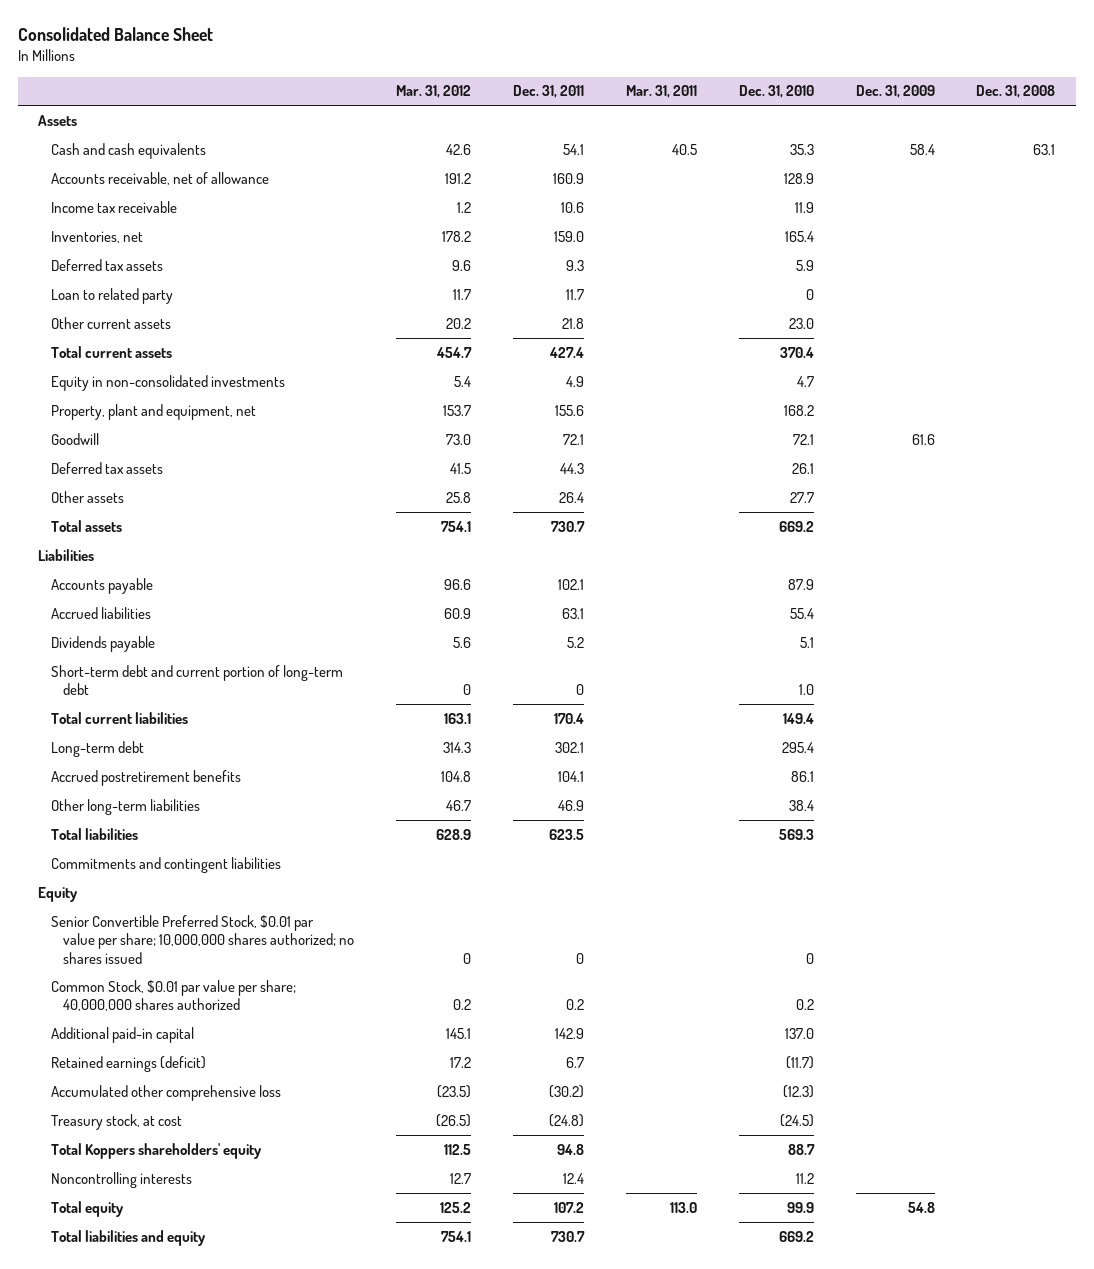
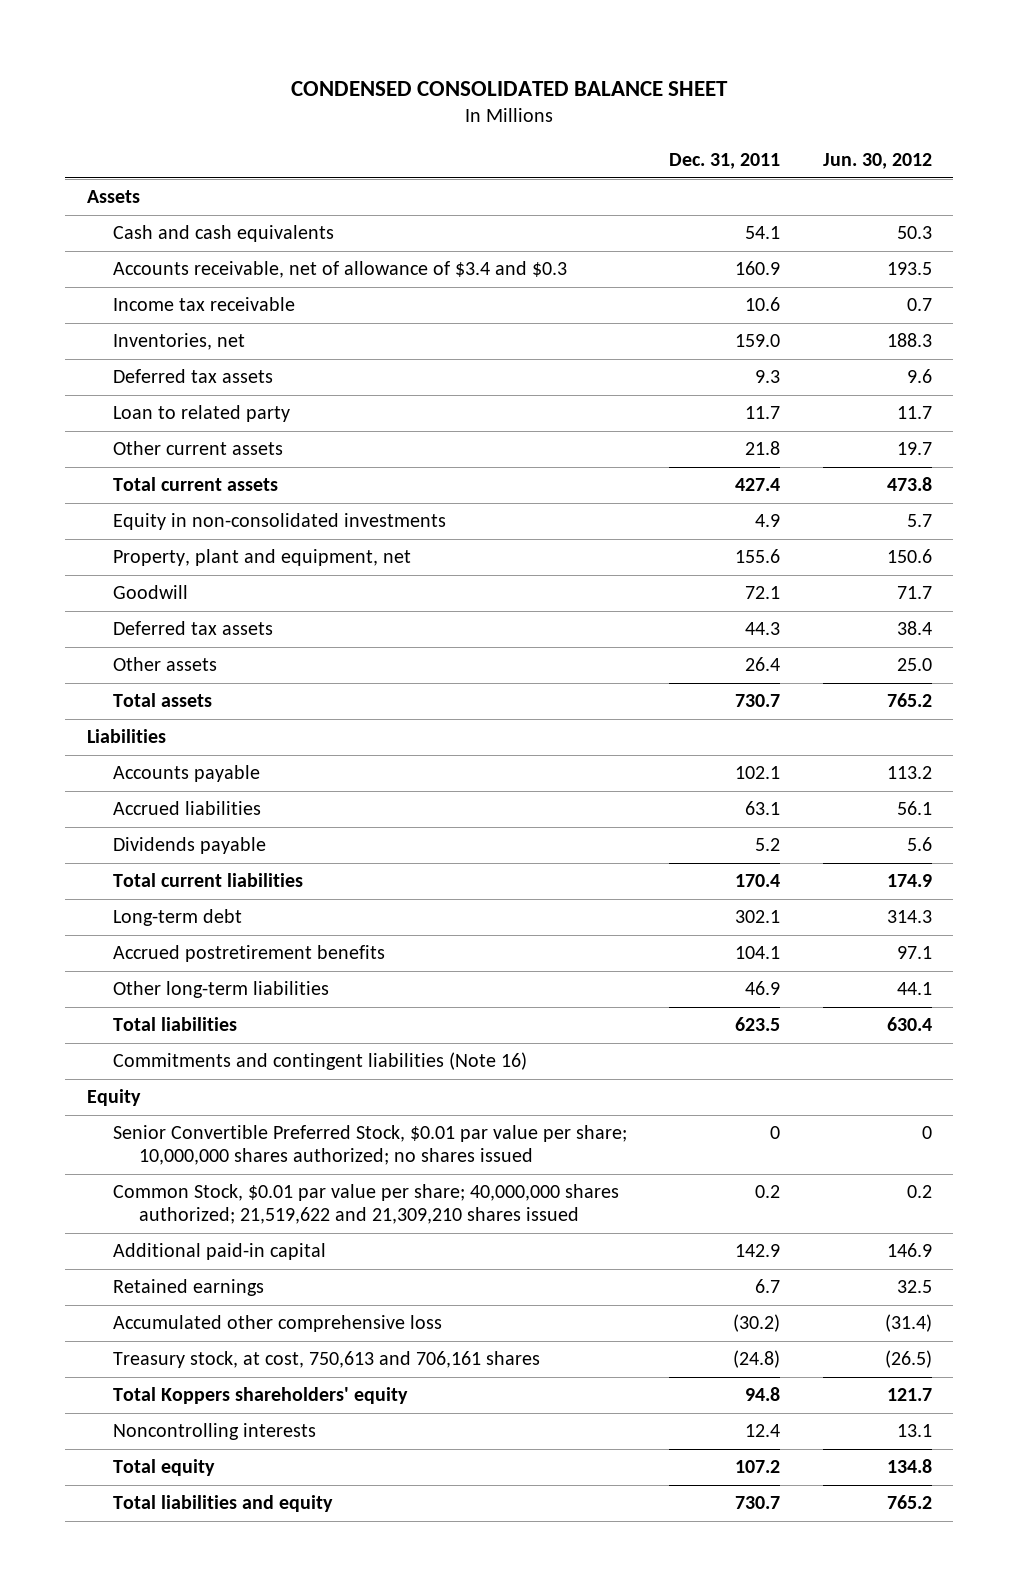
- Consolidated Balance Sheet
+ CONDENSED CONSOLIDATED BALANCE SHEET
- | Mar. 31, 2012 | Dec. 31, 2011 | Mar. 31, 2011 | Dec. 31, 2010 | Dec. 31, 2009 | Dec. 31, 2008
+ | Dec. 31, 2011 | Jun. 30, 2012
- Accounts receivable, net of allowance | 191.2 | 160.9 | | 128.9 | |
+ Accounts receivable, net of allowance of $3.4 and $0.3 | 160.9 | 193.5
- Short-term debt and current portion of long-term debt | 0 | 0 | | 1.0 | |
- Commitments and contingent liabilities
+ Commitments and contingent liabilities (Note 16)
- Common Stock, $0.01 par value per share; 40,000,000 shares authorized | 0.2 | 0.2 | | 0.2 | |
+ Common Stock, $0.01 par value per share; 40,000,000 shares authorized; 21,519,622 and 21,309,210 shares issued | 0.2 | 0.2
- Retained earnings (deficit) | 17.2 | 6.7 | | (11.7) | |
+ Retained earnings | 6.7 | 32.5
- Treasury stock, at cost | (26.5) | (24.8) | | (24.5) | |
+ Treasury stock, at cost, 750,613 and 706,161 shares | (24.8) | (26.5)

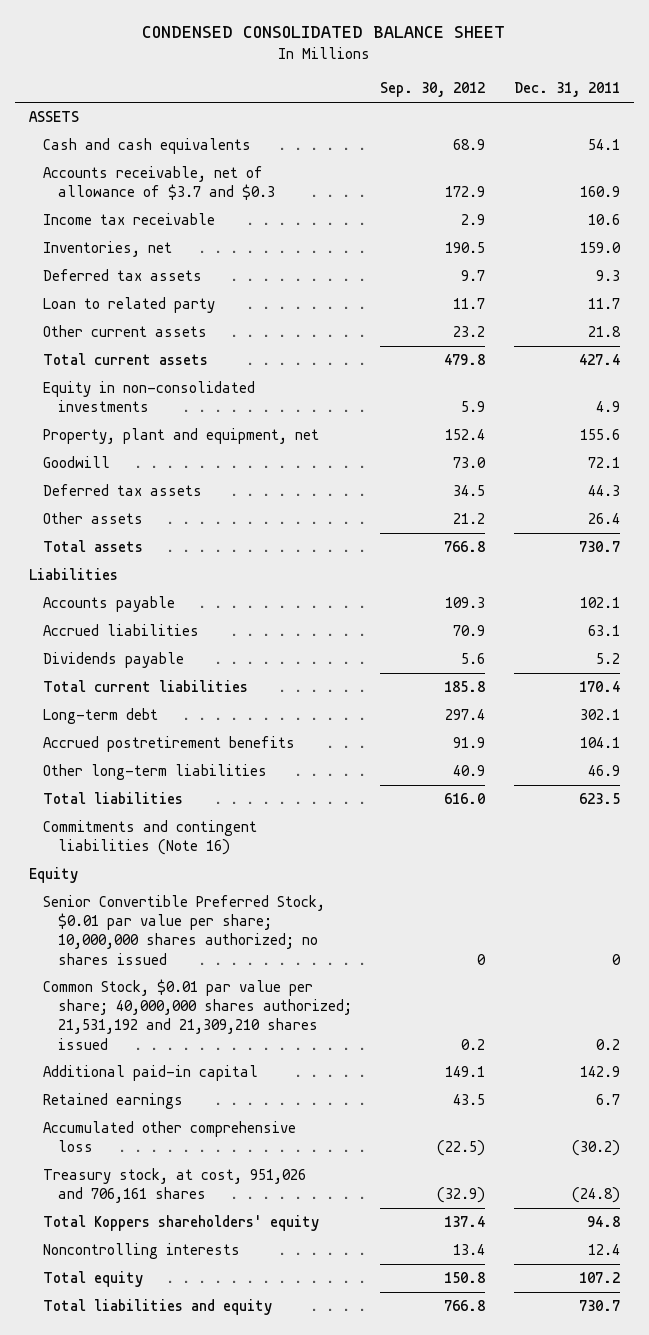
- | Dec. 31, 2011 | Jun. 30, 2012
+ | Sep. 30, 2012 | Dec. 31, 2011
- Assets
+ ASSETS
- Accounts receivable, net of allowance of $3.4 and $0.3 | 160.9 | 193.5
+ Accounts receivable, net of allowance of $3.7 and $0.3 | 172.9 | 160.9
- Common Stock, $0.01 par value per share; 40,000,000 shares authorized; 21,519,622 and 21,309,210 shares issued | 0.2 | 0.2
+ Common Stock, $0.01 par value per share; 40,000,000 shares authorized; 21,531,192 and 21,309,210 shares issued | 0.2 | 0.2
- Treasury stock, at cost, 750,613 and 706,161 shares | (24.8) | (26.5)
+ Treasury stock, at cost, 951,026 and 706,161 shares | (32.9) | (24.8)

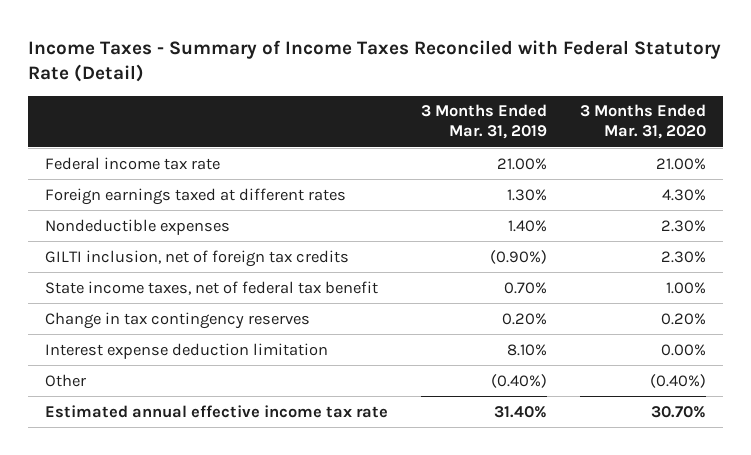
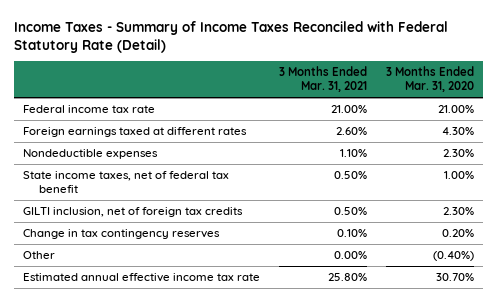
- | 3 Months Ended Mar. 31, 2019 | 3 Months Ended Mar. 31, 2020
+ | 3 Months Ended Mar. 31, 2021 | 3 Months Ended Mar. 31, 2020
moved down: GILTI inclusion, net of foreign tax credits | 0.50% | 2.30%
- Interest expense deduction limitation | 8.10% | 0.00%

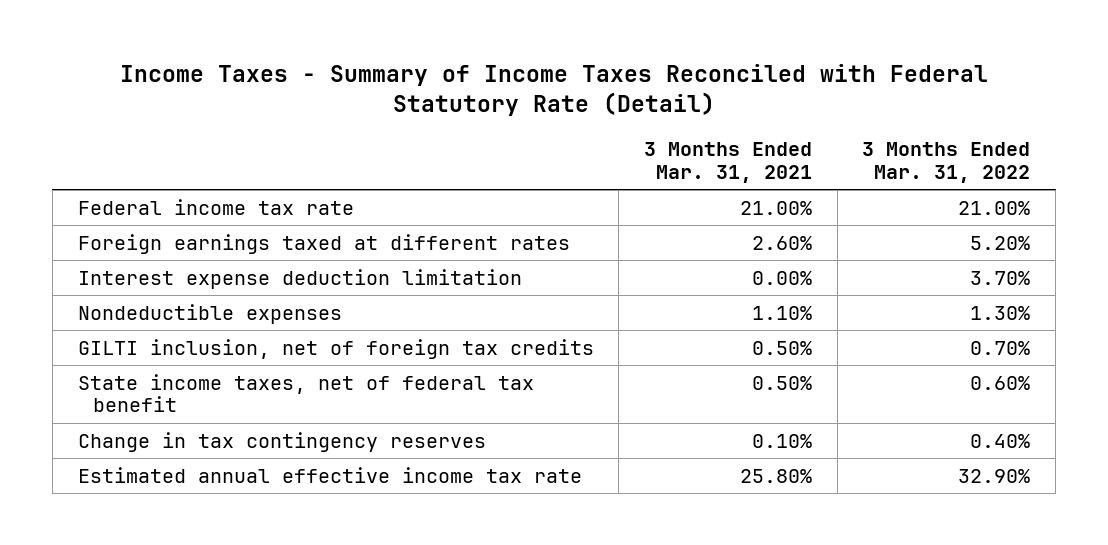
- | 3 Months Ended Mar. 31, 2021 | 3 Months Ended Mar. 31, 2020
+ | 3 Months Ended Mar. 31, 2021 | 3 Months Ended Mar. 31, 2022
+ Interest expense deduction limitation | 0.00% | 3.70%
moved down: State income taxes, net of federal tax benefit | 0.50% | 0.60%
- Other | 0.00% | (0.40%)

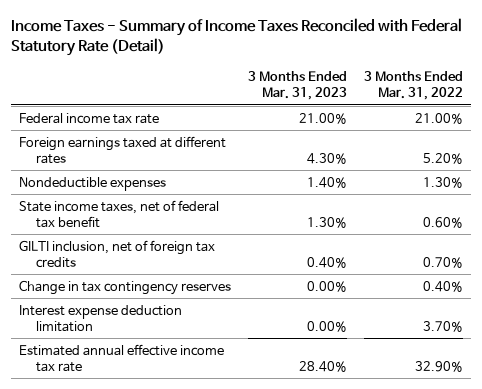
- | 3 Months Ended Mar. 31, 2021 | 3 Months Ended Mar. 31, 2022
+ | 3 Months Ended Mar. 31, 2023 | 3 Months Ended Mar. 31, 2022
moved down: GILTI inclusion, net of foreign tax credits | 0.40% | 0.70%
moved down: Interest expense deduction limitation | 0.00% | 3.70%

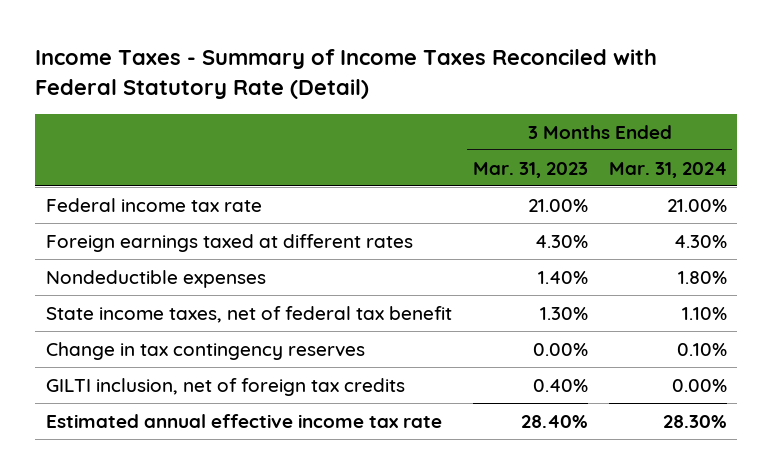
- | 3 Months Ended Mar. 31, 2023 | 3 Months Ended Mar. 31, 2022
+ | 3 Months Ended Mar. 31, 2023 | 3 Months Ended Mar. 31, 2024
- Interest expense deduction limitation | 0.00% | 3.70%
moved down: GILTI inclusion, net of foreign tax credits | 0.40% | 0.00%

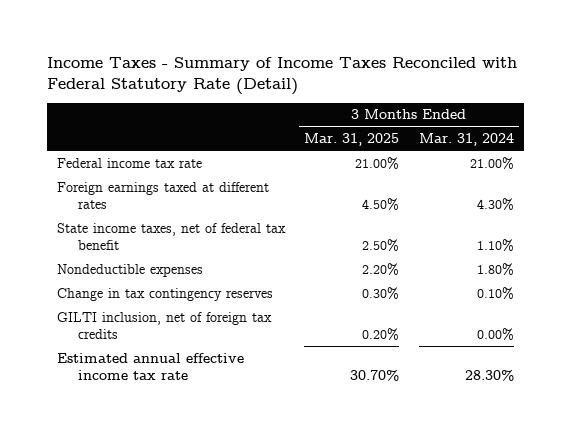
- | 3 Months Ended Mar. 31, 2023 | 3 Months Ended Mar. 31, 2024
+ | 3 Months Ended Mar. 31, 2025 | 3 Months Ended Mar. 31, 2024
moved down: Nondeductible expenses | 2.20% | 1.80%

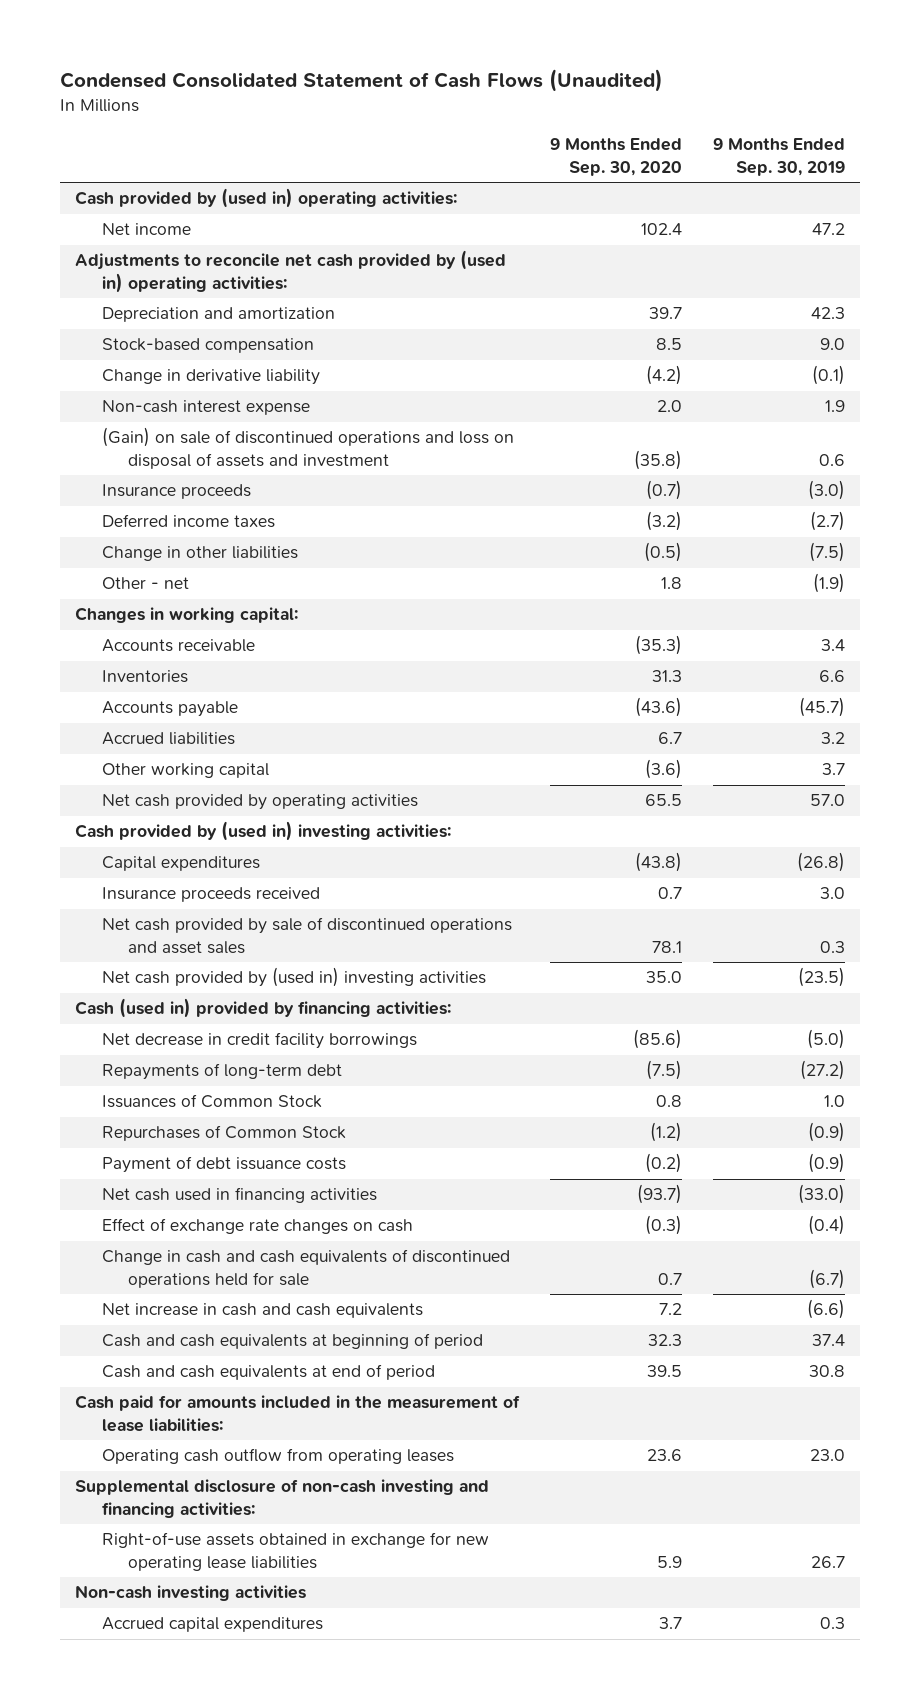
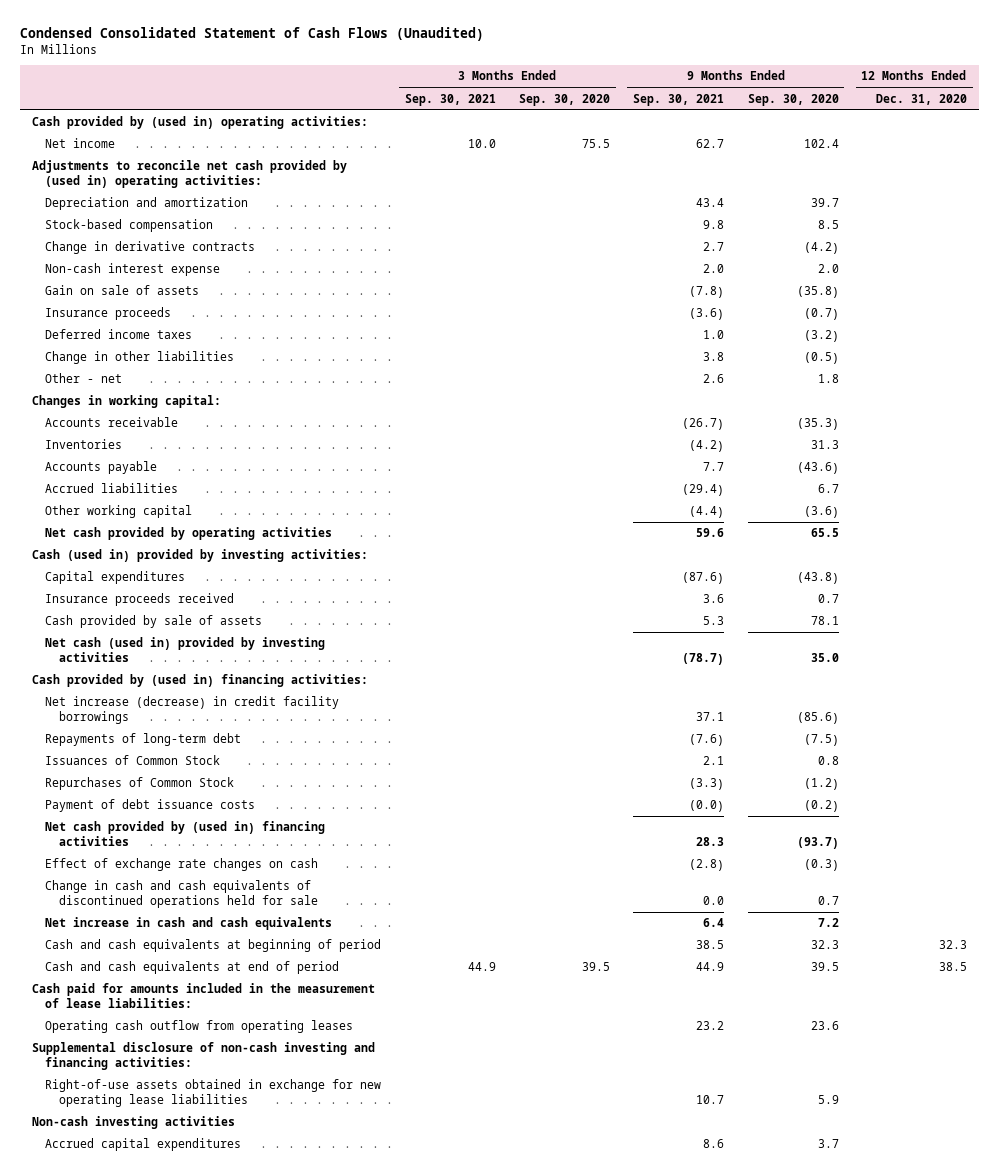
- | 9 Months Ended Sep. 30, 2020 | 9 Months Ended Sep. 30, 2019
+ | 3 Months Ended Sep. 30, 2021 | 3 Months Ended Sep. 30, 2020 | 9 Months Ended Sep. 30, 2021 | 9 Months Ended Sep. 30, 2020 | 12 Months Ended Dec. 31, 2020
- Change in derivative liability | (4.2) | (0.1)
+ Change in derivative contracts | | | 2.7 | (4.2) |
- (Gain) on sale of discontinued operations and loss on disposal of assets and investment | (35.8) | 0.6
+ Gain on sale of assets | | | (7.8) | (35.8) |
- Cash provided by (used in) investing activities:
+ Cash (used in) provided by investing activities:
- Net cash provided by sale of discontinued operations and asset sales | 78.1 | 0.3
- Net cash provided by (used in) investing activities | 35.0 | (23.5)
- Cash (used in) provided by financing activities:
- Net decrease in credit facility borrowings | (85.6) | (5.0)
+ Cash provided by sale of assets | | | 5.3 | 78.1 |
+ Net cash (used in) provided by investing activities | | | (78.7) | 35.0 |
+ Cash provided by (used in) financing activities:
+ Net increase (decrease) in credit facility borrowings | | | 37.1 | (85.6) |
- Net cash used in financing activities | (93.7) | (33.0)
+ Net cash provided by (used in) financing activities | | | 28.3 | (93.7) |

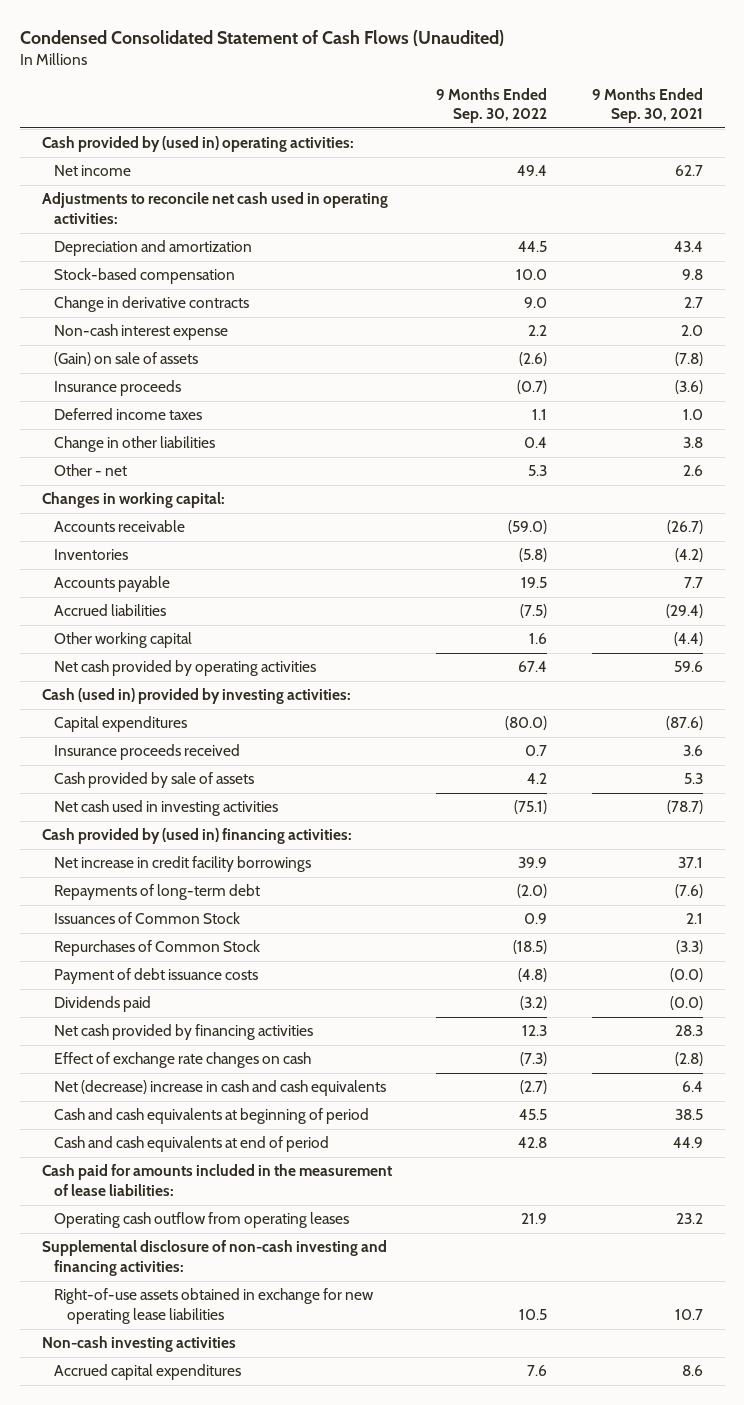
- | 3 Months Ended Sep. 30, 2021 | 3 Months Ended Sep. 30, 2020 | 9 Months Ended Sep. 30, 2021 | 9 Months Ended Sep. 30, 2020 | 12 Months Ended Dec. 31, 2020
+ | 9 Months Ended Sep. 30, 2022 | 9 Months Ended Sep. 30, 2021
- Adjustments to reconcile net cash provided by (used in) operating activities:
+ Adjustments to reconcile net cash used in operating activities:
- Gain on sale of assets | | | (7.8) | (35.8) |
+ (Gain) on sale of assets | (2.6) | (7.8)
- Net cash (used in) provided by investing activities | | | (78.7) | 35.0 |
+ Net cash used in investing activities | (75.1) | (78.7)
- Net increase (decrease) in credit facility borrowings | | | 37.1 | (85.6) |
+ Net increase in credit facility borrowings | 39.9 | 37.1
- Net cash provided by (used in) financing activities | | | 28.3 | (93.7) |
+ Dividends paid | (3.2) | (0.0)
+ Net cash provided by financing activities | 12.3 | 28.3
- Change in cash and cash equivalents of discontinued operations held for sale | | | 0.0 | 0.7 |
- Net increase in cash and cash equivalents | | | 6.4 | 7.2 |
+ Net (decrease) increase in cash and cash equivalents | (2.7) | 6.4

